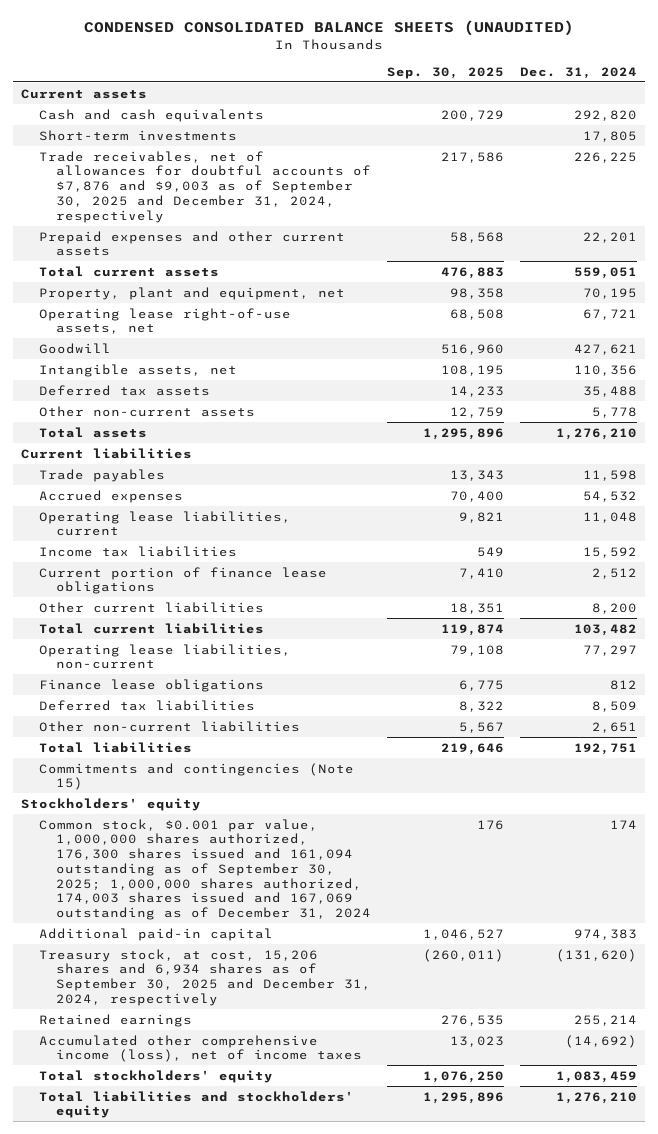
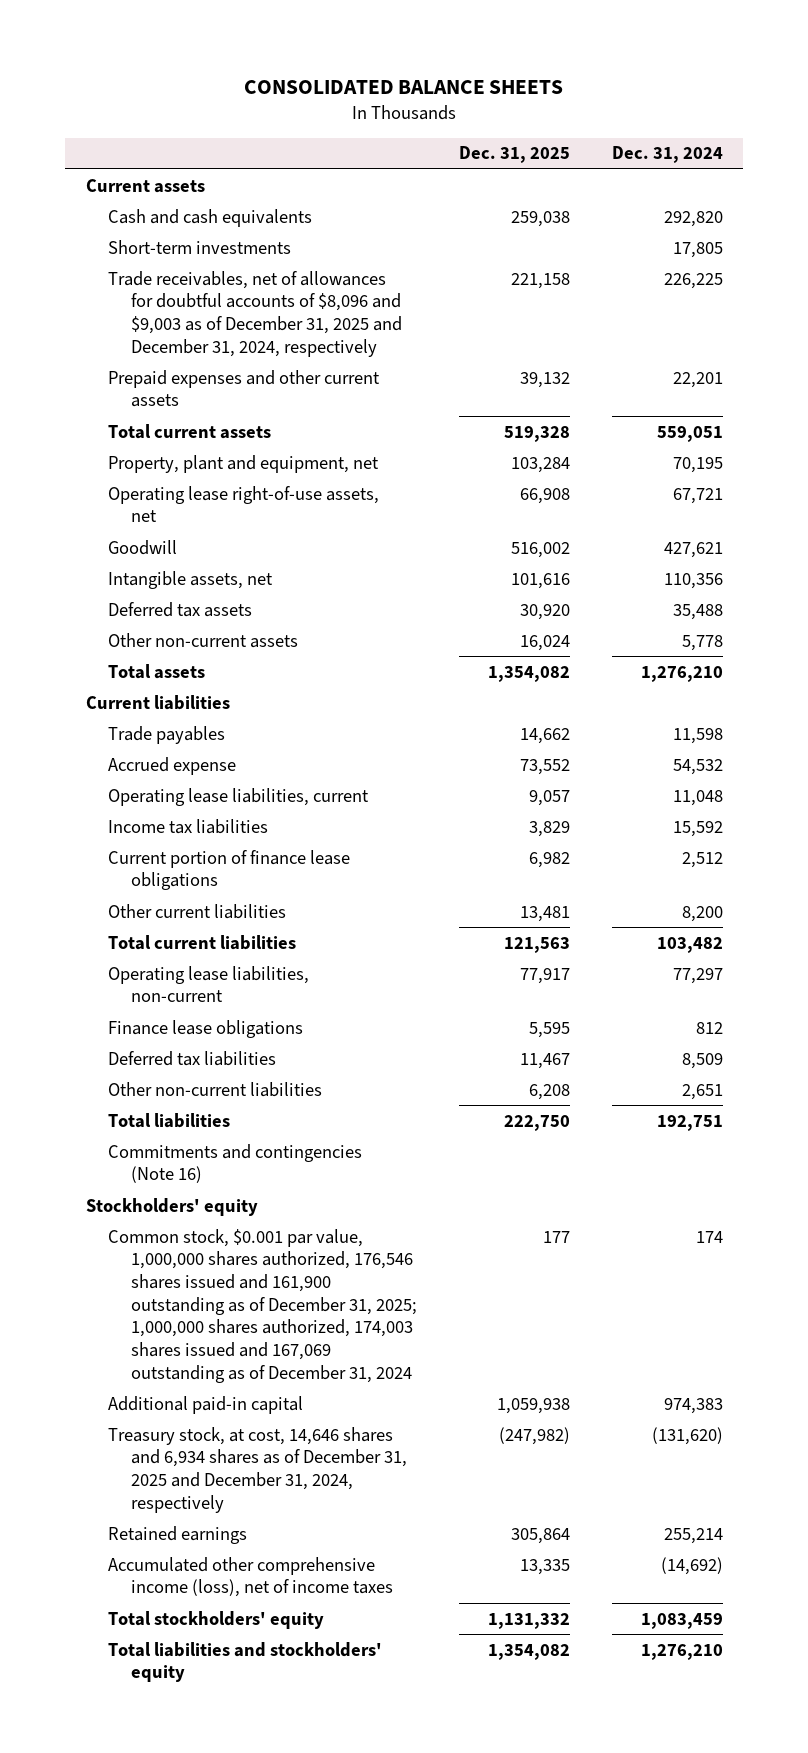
- CONDENSED CONSOLIDATED BALANCE SHEETS (UNAUDITED)
+ CONSOLIDATED BALANCE SHEETS
- | Sep. 30, 2025 | Dec. 31, 2024
+ | Dec. 31, 2025 | Dec. 31, 2024
- Trade receivables, net of allowances for doubtful accounts of $7,876 and $9,003 as of September 30, 2025 and December 31, 2024, respectively | 217,586 | 226,225
+ Trade receivables, net of allowances for doubtful accounts of $8,096 and $9,003 as of December 31, 2025 and December 31, 2024, respectively | 221,158 | 226,225
- Accrued expenses | 70,400 | 54,532
+ Accrued expense | 73,552 | 54,532
- Commitments and contingencies (Note 15)
+ Commitments and contingencies (Note 16)
- Common stock, $0.001 par value, 1,000,000 shares authorized, 176,300 shares issued and 161,094 outstanding as of September 30, 2025; 1,000,000 shares authorized, 174,003 shares issued and 167,069 outstanding as of December 31, 2024 | 176 | 174
+ Common stock, $0.001 par value, 1,000,000 shares authorized, 176,546 shares issued and 161,900 outstanding as of December 31, 2025; 1,000,000 shares authorized, 174,003 shares issued and 167,069 outstanding as of December 31, 2024 | 177 | 174
- Treasury stock, at cost, 15,206 shares and 6,934 shares as of September 30, 2025 and December 31, 2024, respectively | (260,011) | (131,620)
+ Treasury stock, at cost, 14,646 shares and 6,934 shares as of December 31, 2025 and December 31, 2024, respectively | (247,982) | (131,620)

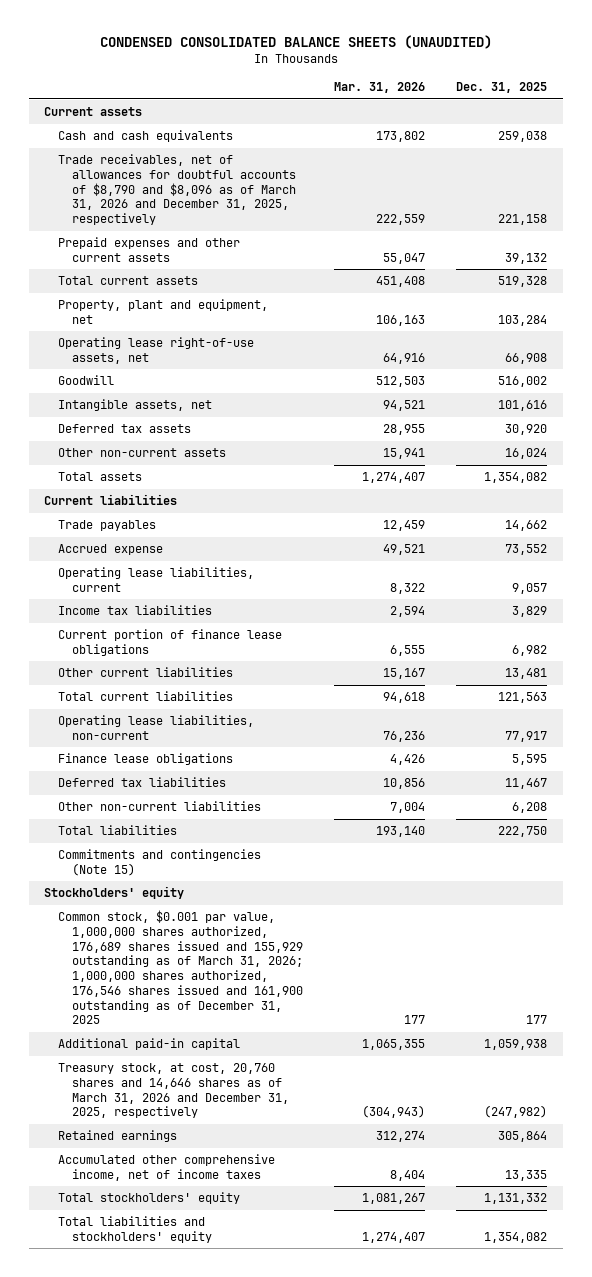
- CONSOLIDATED BALANCE SHEETS
+ CONDENSED CONSOLIDATED BALANCE SHEETS (UNAUDITED)
- | Dec. 31, 2025 | Dec. 31, 2024
+ | Mar. 31, 2026 | Dec. 31, 2025
- Short-term investments | | 17,805
- Trade receivables, net of allowances for doubtful accounts of $8,096 and $9,003 as of December 31, 2025 and December 31, 2024, respectively | 221,158 | 226,225
+ Trade receivables, net of allowances for doubtful accounts of $8,790 and $8,096 as of March 31, 2026 and December 31, 2025, respectively | 222,559 | 221,158
- Commitments and contingencies (Note 16)
+ Commitments and contingencies (Note 15)
- Common stock, $0.001 par value, 1,000,000 shares authorized, 176,546 shares issued and 161,900 outstanding as of December 31, 2025; 1,000,000 shares authorized, 174,003 shares issued and 167,069 outstanding as of December 31, 2024 | 177 | 174
+ Common stock, $0.001 par value, 1,000,000 shares authorized, 176,689 shares issued and 155,929 outstanding as of March 31, 2026; 1,000,000 shares authorized, 176,546 shares issued and 161,900 outstanding as of December 31, 2025 | 177 | 177
- Treasury stock, at cost, 14,646 shares and 6,934 shares as of December 31, 2025 and December 31, 2024, respectively | (247,982) | (131,620)
+ Treasury stock, at cost, 20,760 shares and 14,646 shares as of March 31, 2026 and December 31, 2025, respectively | (304,943) | (247,982)
- Accumulated other comprehensive income (loss), net of income taxes | 13,335 | (14,692)
+ Accumulated other comprehensive income, net of income taxes | 8,404 | 13,335

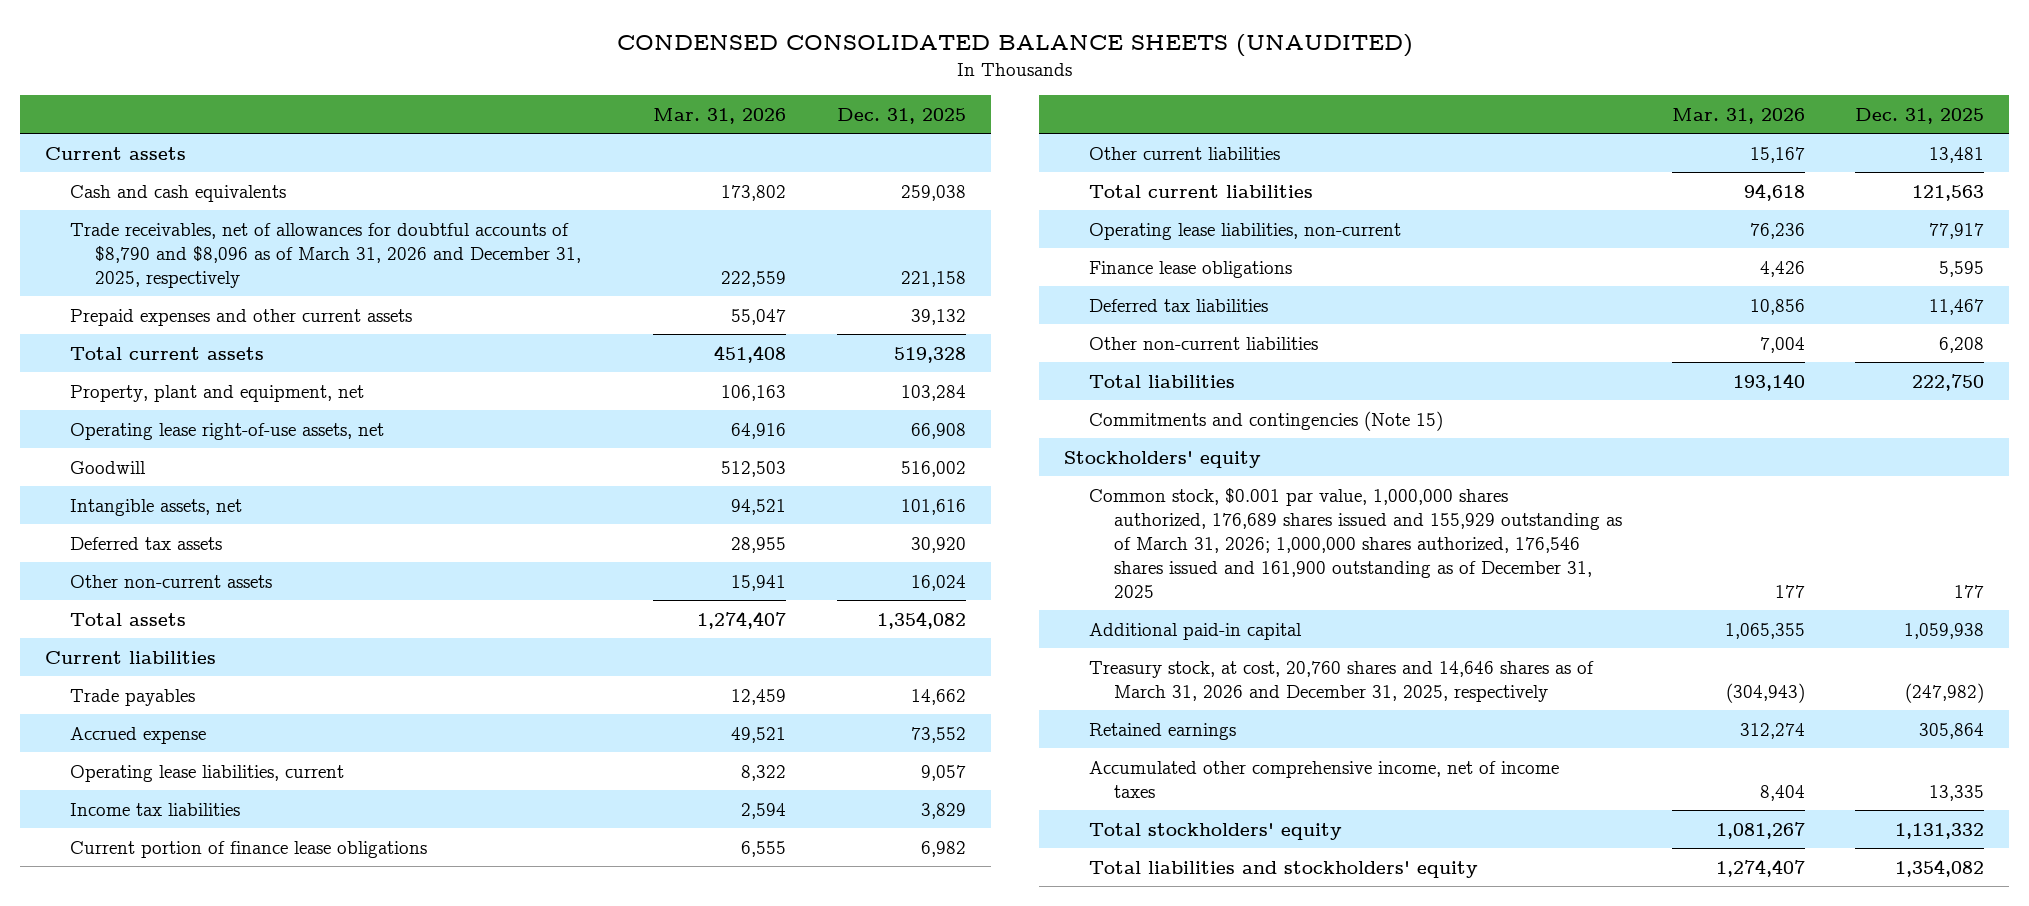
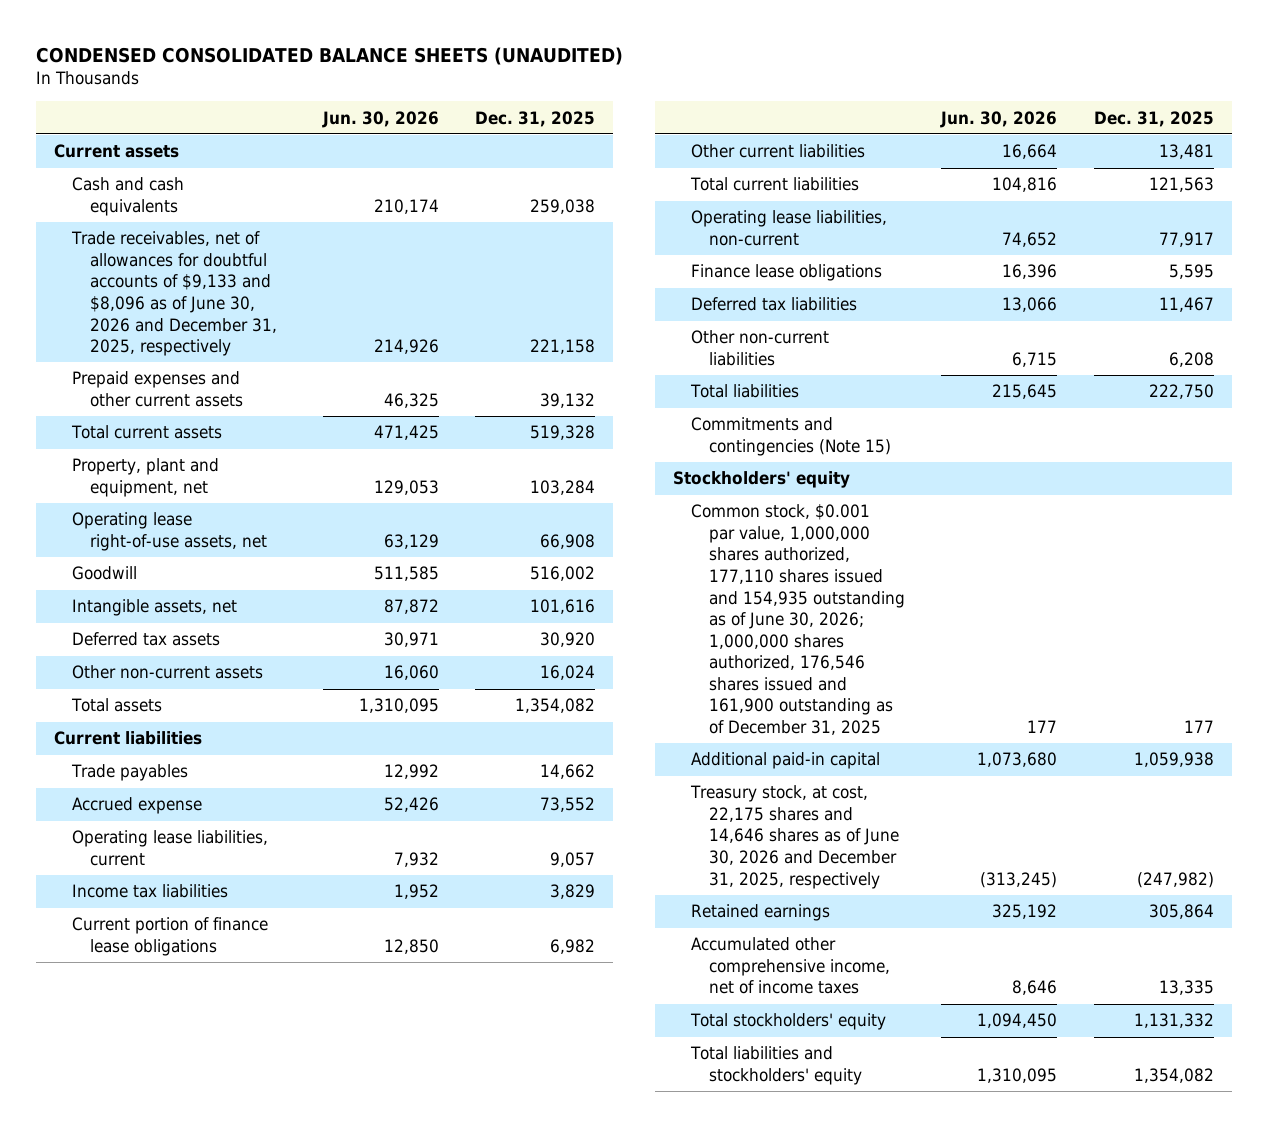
- | Mar. 31, 2026 | Dec. 31, 2025
+ | Jun. 30, 2026 | Dec. 31, 2025
- Trade receivables, net of allowances for doubtful accounts of $8,790 and $8,096 as of March 31, 2026 and December 31, 2025, respectively | 222,559 | 221,158
+ Trade receivables, net of allowances for doubtful accounts of $9,133 and $8,096 as of June 30, 2026 and December 31, 2025, respectively | 214,926 | 221,158
- Common stock, $0.001 par value, 1,000,000 shares authorized, 176,689 shares issued and 155,929 outstanding as of March 31, 2026; 1,000,000 shares authorized, 176,546 shares issued and 161,900 outstanding as of December 31, 2025 | 177 | 177
+ Common stock, $0.001 par value, 1,000,000 shares authorized, 177,110 shares issued and 154,935 outstanding as of June 30, 2026; 1,000,000 shares authorized, 176,546 shares issued and 161,900 outstanding as of December 31, 2025 | 177 | 177
- Treasury stock, at cost, 20,760 shares and 14,646 shares as of March 31, 2026 and December 31, 2025, respectively | (304,943) | (247,982)
+ Treasury stock, at cost, 22,175 shares and 14,646 shares as of June 30, 2026 and December 31, 2025, respectively | (313,245) | (247,982)

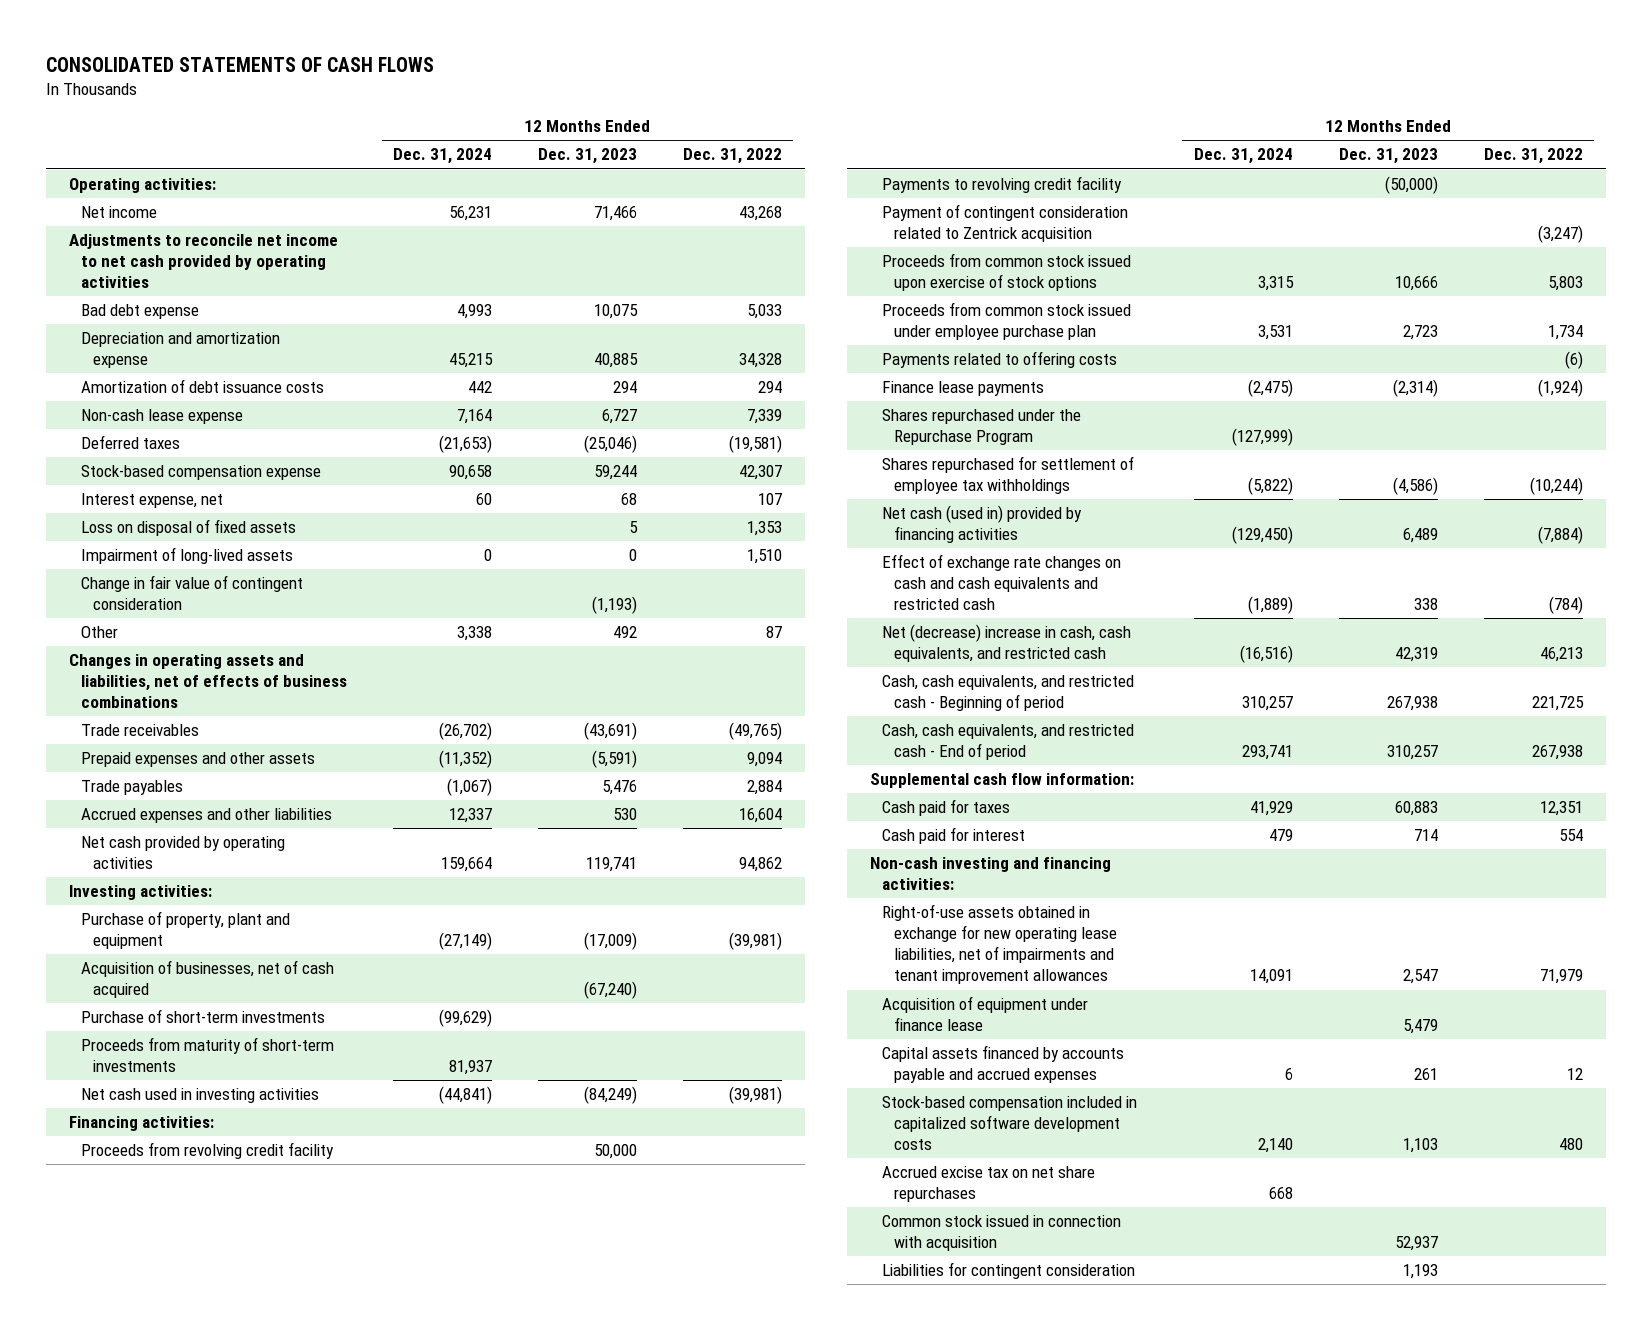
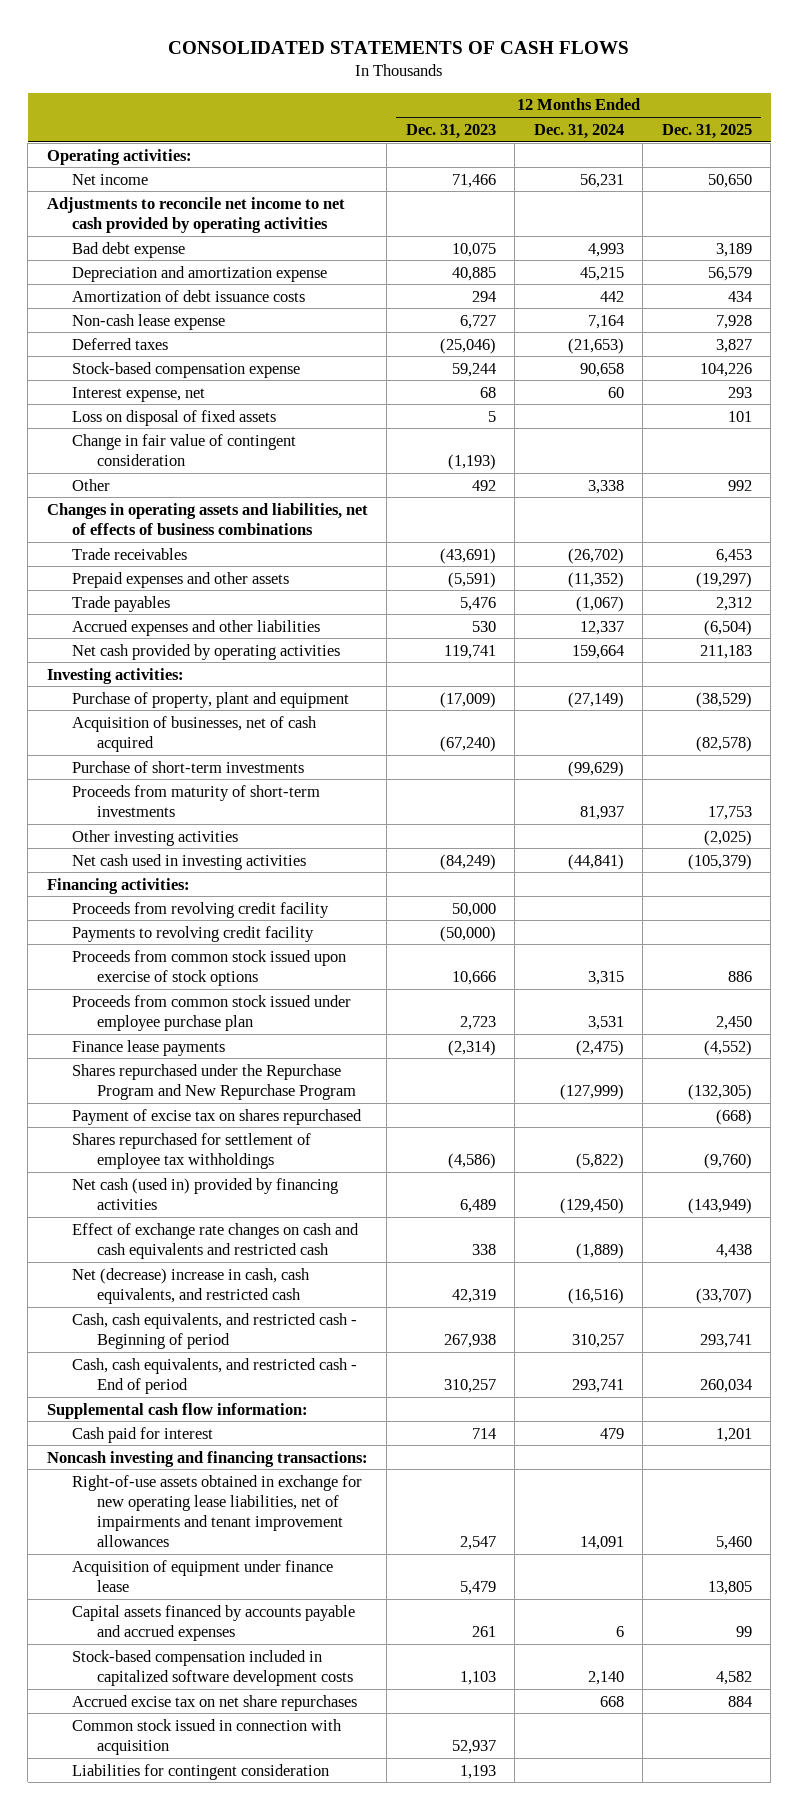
- | 12 Months Ended Dec. 31, 2024 | 12 Months Ended Dec. 31, 2023 | 12 Months Ended Dec. 31, 2022
+ | 12 Months Ended Dec. 31, 2023 | 12 Months Ended Dec. 31, 2024 | 12 Months Ended Dec. 31, 2025
- Impairment of long-lived assets | 0 | 0 | 1,510
+ Other investing activities | | | (2,025)
- Payment of contingent consideration related to Zentrick acquisition | | | (3,247)
- Payments related to offering costs | | | (6)
- Shares repurchased under the Repurchase Program | (127,999) | |
+ Shares repurchased under the Repurchase Program and New Repurchase Program | | (127,999) | (132,305)
+ Payment of excise tax on shares repurchased | | | (668)
- Cash paid for taxes | 41,929 | 60,883 | 12,351
- Non-cash investing and financing activities:
+ Noncash investing and financing transactions:

